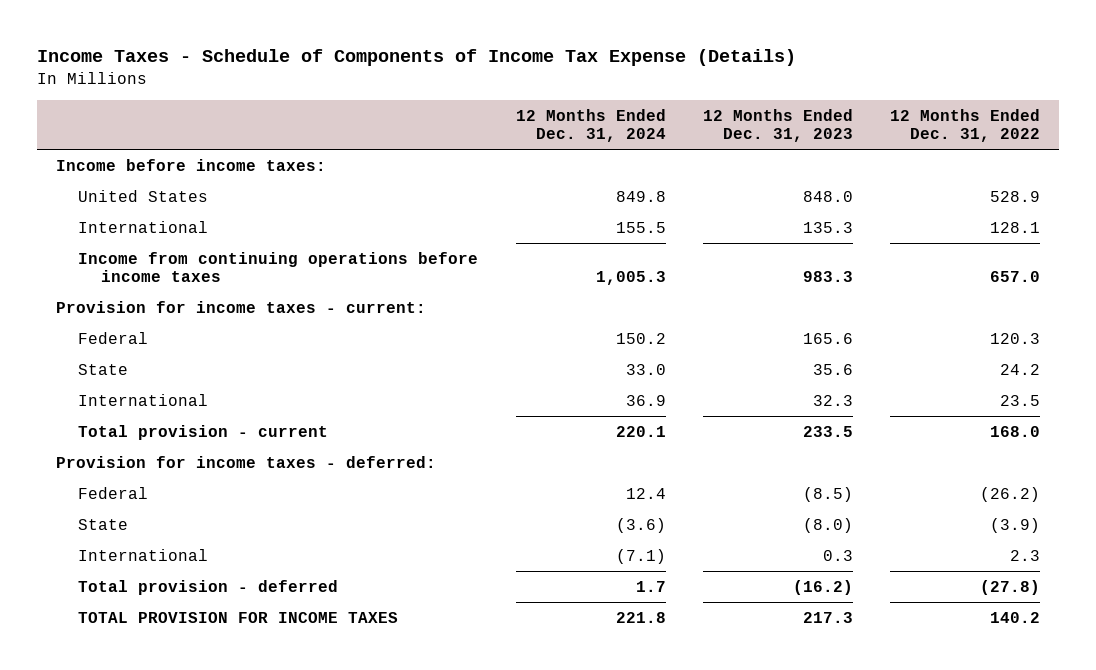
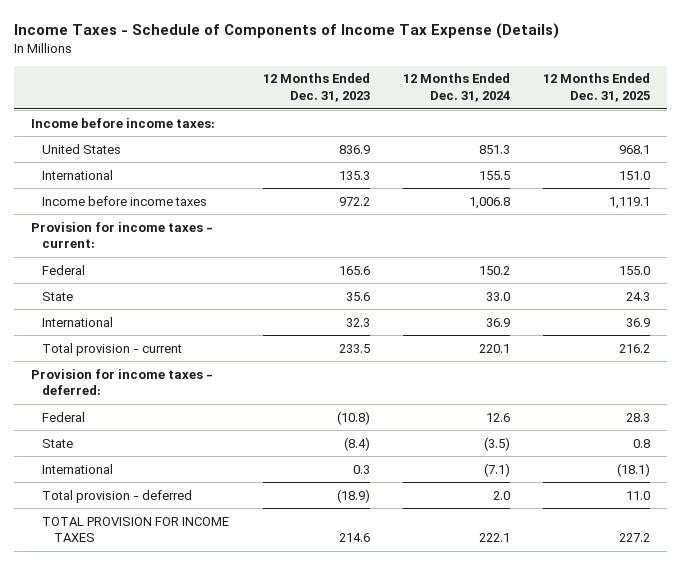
- | 12 Months Ended Dec. 31, 2024 | 12 Months Ended Dec. 31, 2023 | 12 Months Ended Dec. 31, 2022
+ | 12 Months Ended Dec. 31, 2023 | 12 Months Ended Dec. 31, 2024 | 12 Months Ended Dec. 31, 2025
- United States | 849.8 | 848.0 | 528.9
+ United States | 836.9 | 851.3 | 968.1
- Income from continuing operations before income taxes | 1,005.3 | 983.3 | 657.0
+ Income before income taxes | 972.2 | 1,006.8 | 1,119.1
- Federal | 12.4 | (8.5) | (26.2)
- State | (3.6) | (8.0) | (3.9)
+ Federal | (10.8) | 12.6 | 28.3
+ State | (8.4) | (3.5) | 0.8
- Total provision - deferred | 1.7 | (16.2) | (27.8)
- TOTAL PROVISION FOR INCOME TAXES | 221.8 | 217.3 | 140.2
+ Total provision - deferred | (18.9) | 2.0 | 11.0
+ TOTAL PROVISION FOR INCOME TAXES | 214.6 | 222.1 | 227.2

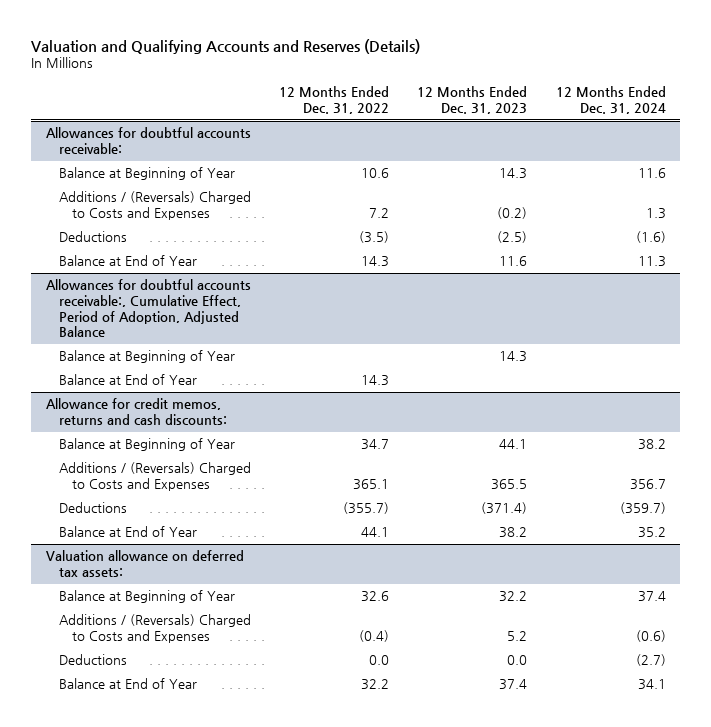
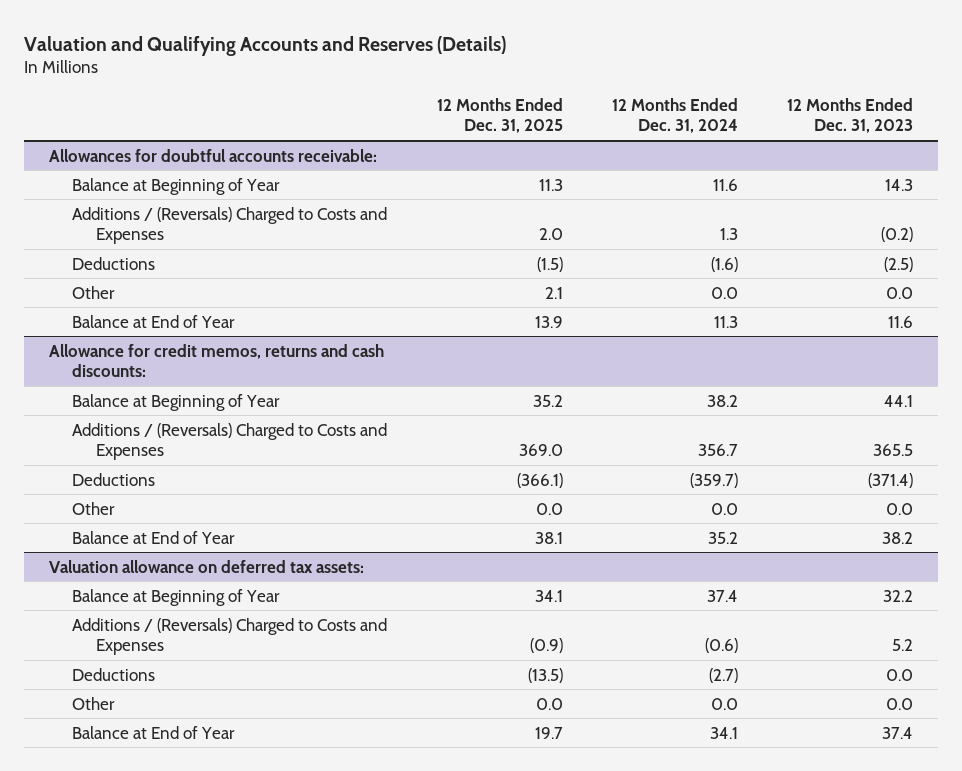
- | 12 Months Ended Dec. 31, 2022 | 12 Months Ended Dec. 31, 2023 | 12 Months Ended Dec. 31, 2024
+ | 12 Months Ended Dec. 31, 2025 | 12 Months Ended Dec. 31, 2024 | 12 Months Ended Dec. 31, 2023
@ Allowances for doubtful accounts receivable:
+ Other | 2.1 | 0.0 | 0.0
- Allowances for doubtful accounts receivable:, Cumulative Effect, Period of Adoption, Adjusted Balance
- Balance at Beginning of Year | | 14.3 |
- Balance at End of Year | 14.3 | |
@ Allowance for credit memos, returns and cash discounts:
+ Other | 0.0 | 0.0 | 0.0
@ Valuation allowance on deferred tax assets:
+ Other | 0.0 | 0.0 | 0.0

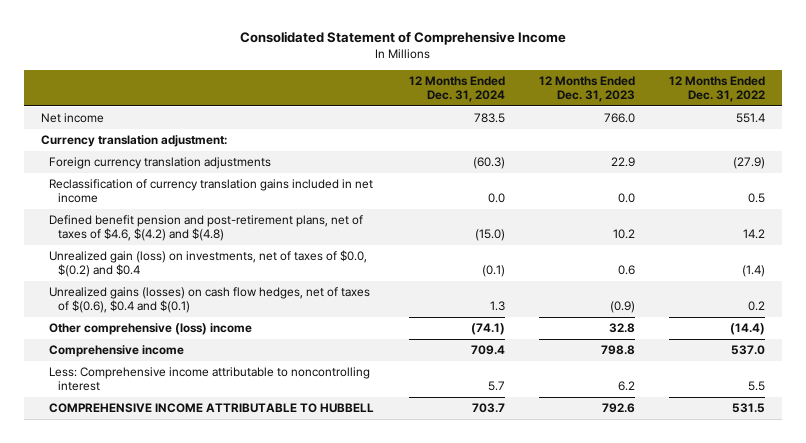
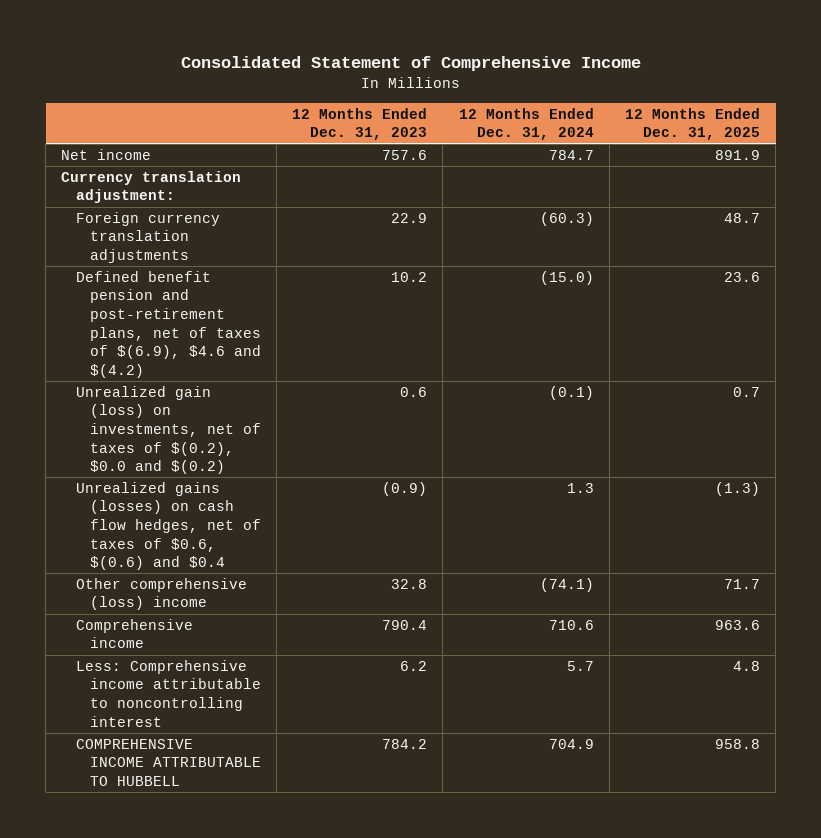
- | 12 Months Ended Dec. 31, 2024 | 12 Months Ended Dec. 31, 2023 | 12 Months Ended Dec. 31, 2022
+ | 12 Months Ended Dec. 31, 2023 | 12 Months Ended Dec. 31, 2024 | 12 Months Ended Dec. 31, 2025
- Net income | 783.5 | 766.0 | 551.4
+ Net income | 757.6 | 784.7 | 891.9
- Reclassification of currency translation gains included in net income | 0.0 | 0.0 | 0.5
- Defined benefit pension and post-retirement plans, net of taxes of $4.6, $(4.2) and $(4.8) | (15.0) | 10.2 | 14.2
- Unrealized gain (loss) on investments, net of taxes of $0.0, $(0.2) and $0.4 | (0.1) | 0.6 | (1.4)
- Unrealized gains (losses) on cash flow hedges, net of taxes of $(0.6), $0.4 and $(0.1) | 1.3 | (0.9) | 0.2
+ Defined benefit pension and post-retirement plans, net of taxes of $(6.9), $4.6 and $(4.2) | 10.2 | (15.0) | 23.6
+ Unrealized gain (loss) on investments, net of taxes of $(0.2), $0.0 and $(0.2) | 0.6 | (0.1) | 0.7
+ Unrealized gains (losses) on cash flow hedges, net of taxes of $0.6, $(0.6) and $0.4 | (0.9) | 1.3 | (1.3)
- Comprehensive income | 709.4 | 798.8 | 537.0
+ Comprehensive income | 790.4 | 710.6 | 963.6
- COMPREHENSIVE INCOME ATTRIBUTABLE TO HUBBELL | 703.7 | 792.6 | 531.5
+ COMPREHENSIVE INCOME ATTRIBUTABLE TO HUBBELL | 784.2 | 704.9 | 958.8

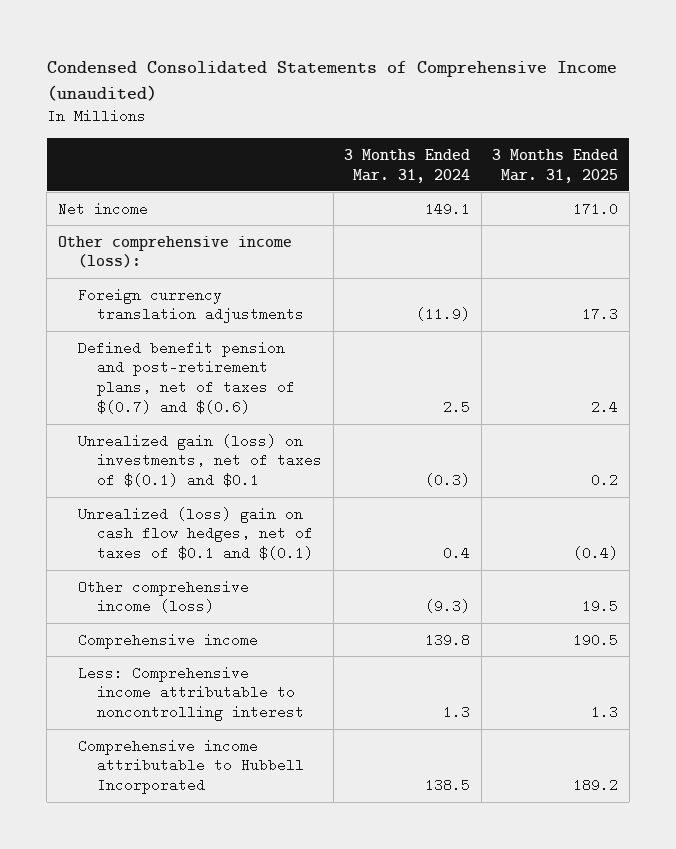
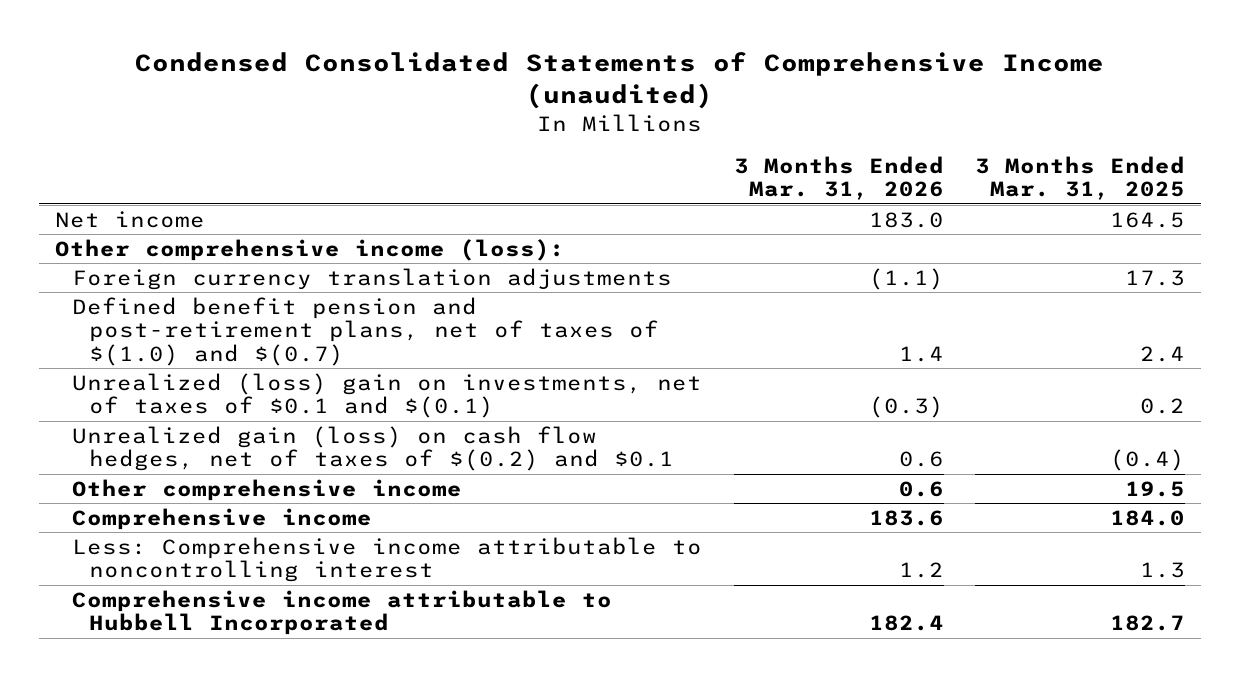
- | 3 Months Ended Mar. 31, 2024 | 3 Months Ended Mar. 31, 2025
+ | 3 Months Ended Mar. 31, 2026 | 3 Months Ended Mar. 31, 2025
- Net income | 149.1 | 171.0
+ Net income | 183.0 | 164.5
- Defined benefit pension and post-retirement plans, net of taxes of $(0.7) and $(0.6) | 2.5 | 2.4
- Unrealized gain (loss) on investments, net of taxes of $(0.1) and $0.1 | (0.3) | 0.2
- Unrealized (loss) gain on cash flow hedges, net of taxes of $0.1 and $(0.1) | 0.4 | (0.4)
- Other comprehensive income (loss) | (9.3) | 19.5
- Comprehensive income | 139.8 | 190.5
+ Defined benefit pension and post-retirement plans, net of taxes of $(1.0) and $(0.7) | 1.4 | 2.4
+ Unrealized (loss) gain on investments, net of taxes of $0.1 and $(0.1) | (0.3) | 0.2
+ Unrealized gain (loss) on cash flow hedges, net of taxes of $(0.2) and $0.1 | 0.6 | (0.4)
+ Other comprehensive income | 0.6 | 19.5
+ Comprehensive income | 183.6 | 184.0
- Comprehensive income attributable to Hubbell Incorporated | 138.5 | 189.2
+ Comprehensive income attributable to Hubbell Incorporated | 182.4 | 182.7

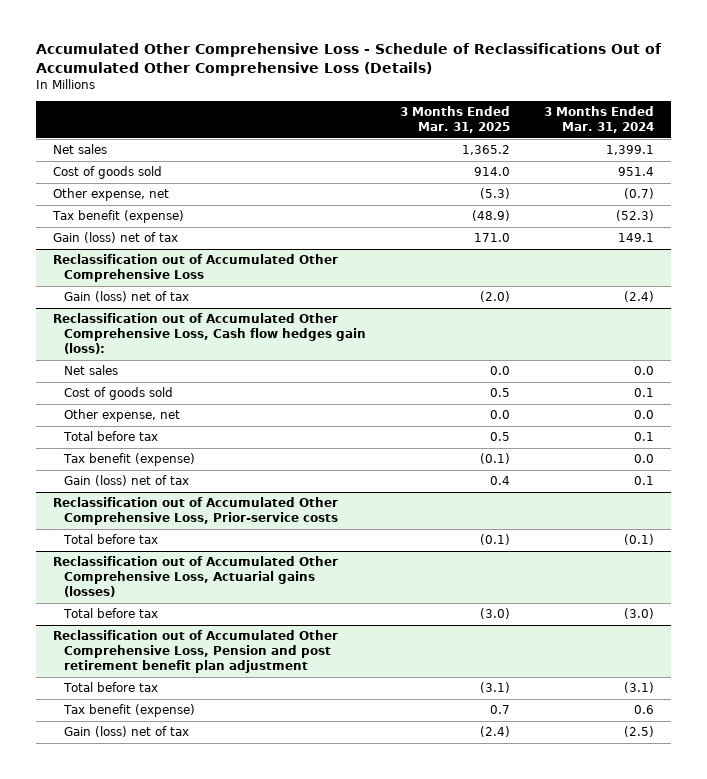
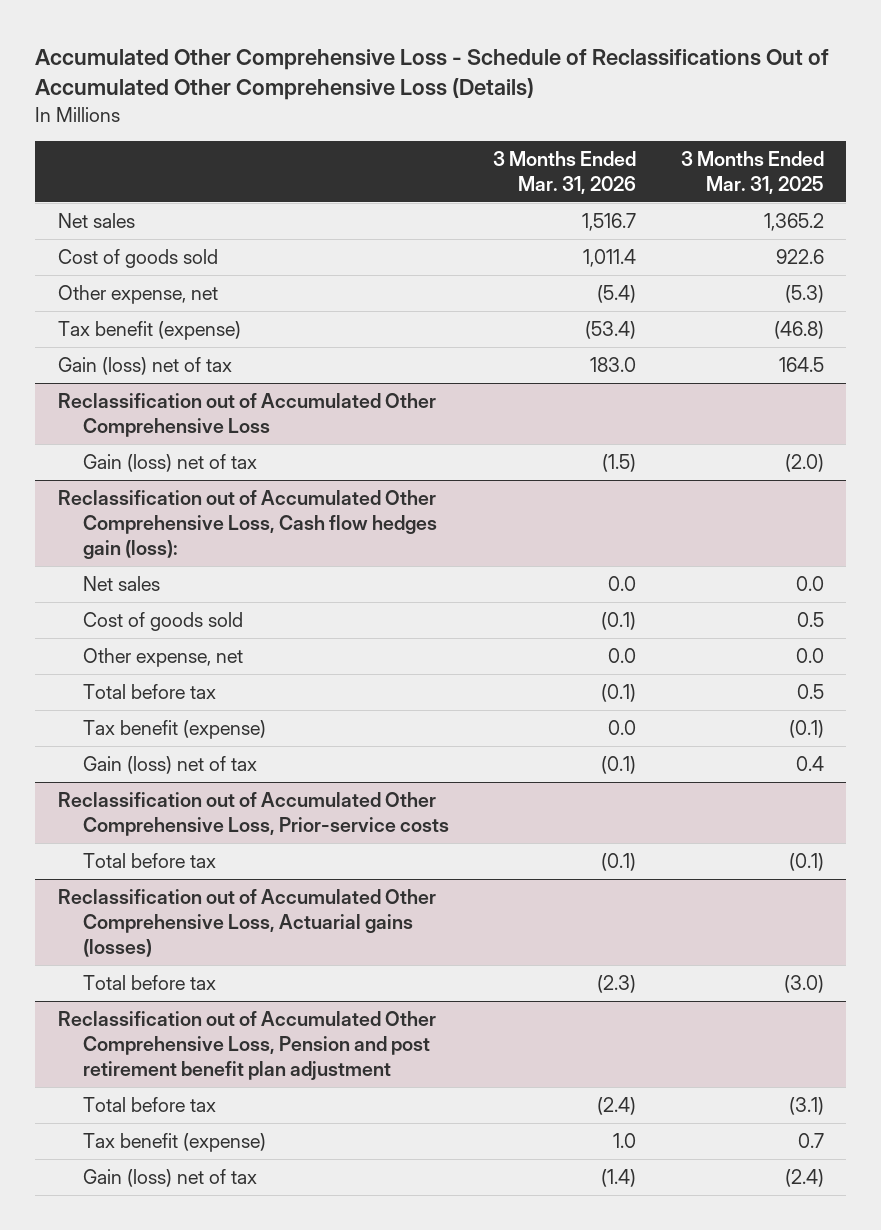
- | 3 Months Ended Mar. 31, 2025 | 3 Months Ended Mar. 31, 2024
+ | 3 Months Ended Mar. 31, 2026 | 3 Months Ended Mar. 31, 2025
- Cost of goods sold | 914.0 | 951.4
+ Cost of goods sold | 1,011.4 | 922.6
- Tax benefit (expense) | (48.9) | (52.3)
- Gain (loss) net of tax | 171.0 | 149.1
+ Tax benefit (expense) | (53.4) | (46.8)
+ Gain (loss) net of tax | 183.0 | 164.5

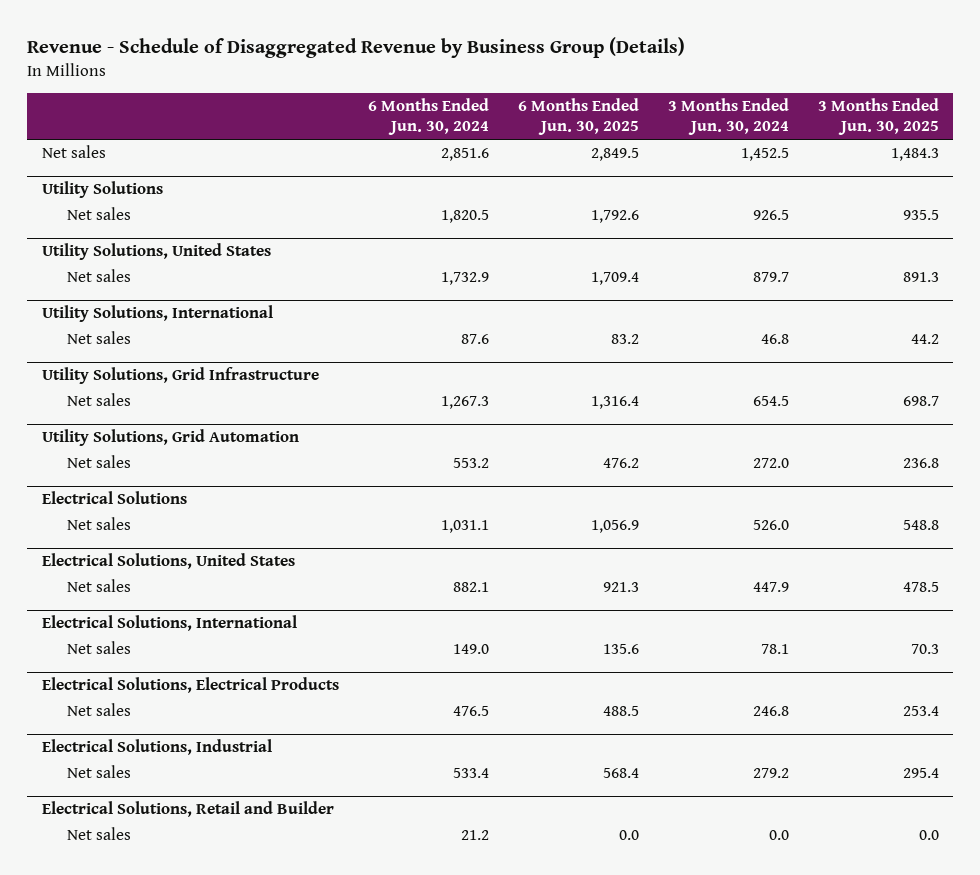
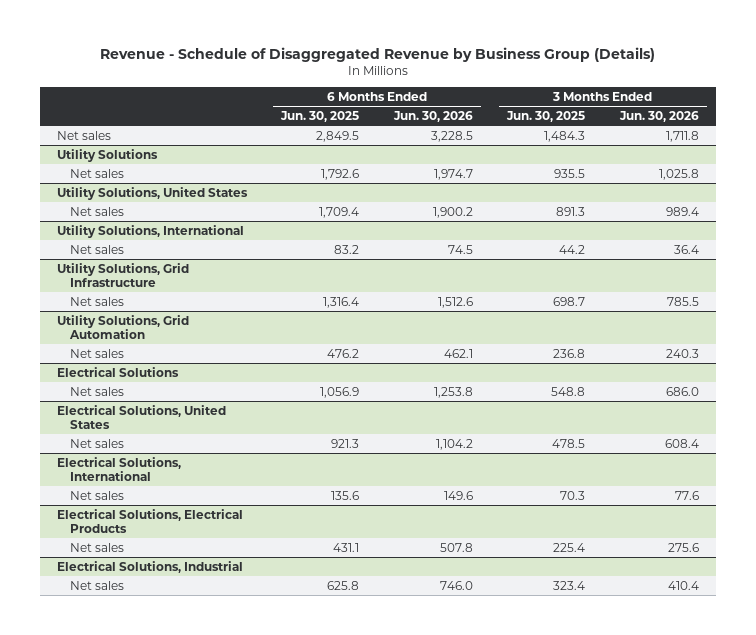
- | 6 Months Ended Jun. 30, 2024 | 6 Months Ended Jun. 30, 2025 | 3 Months Ended Jun. 30, 2024 | 3 Months Ended Jun. 30, 2025
+ | 6 Months Ended Jun. 30, 2025 | 6 Months Ended Jun. 30, 2026 | 3 Months Ended Jun. 30, 2025 | 3 Months Ended Jun. 30, 2026
@ Electrical Solutions, Electrical Products
- Net sales | 476.5 | 488.5 | 246.8 | 253.4
+ Net sales | 431.1 | 507.8 | 225.4 | 275.6
@ Electrical Solutions, Industrial
- Net sales | 533.4 | 568.4 | 279.2 | 295.4
- Electrical Solutions, Retail and Builder
- Net sales | 21.2 | 0.0 | 0.0 | 0.0
@ Electrical Solutions, Industrial
+ Net sales | 625.8 | 746.0 | 323.4 | 410.4

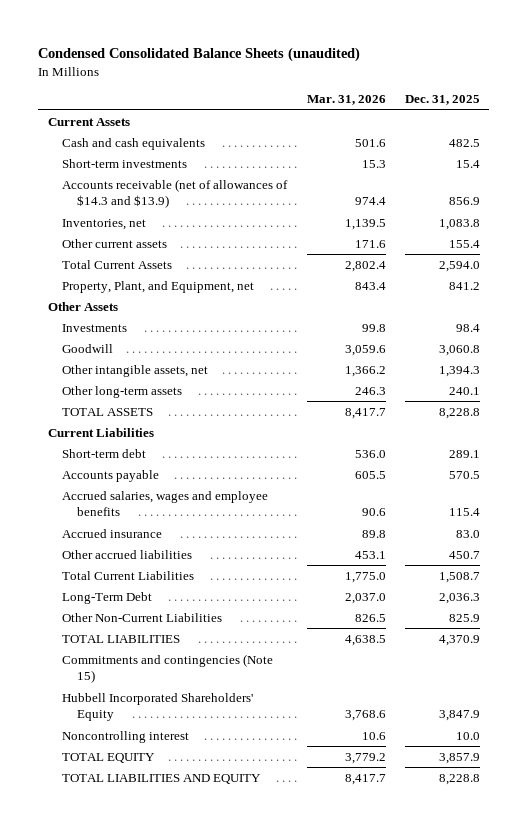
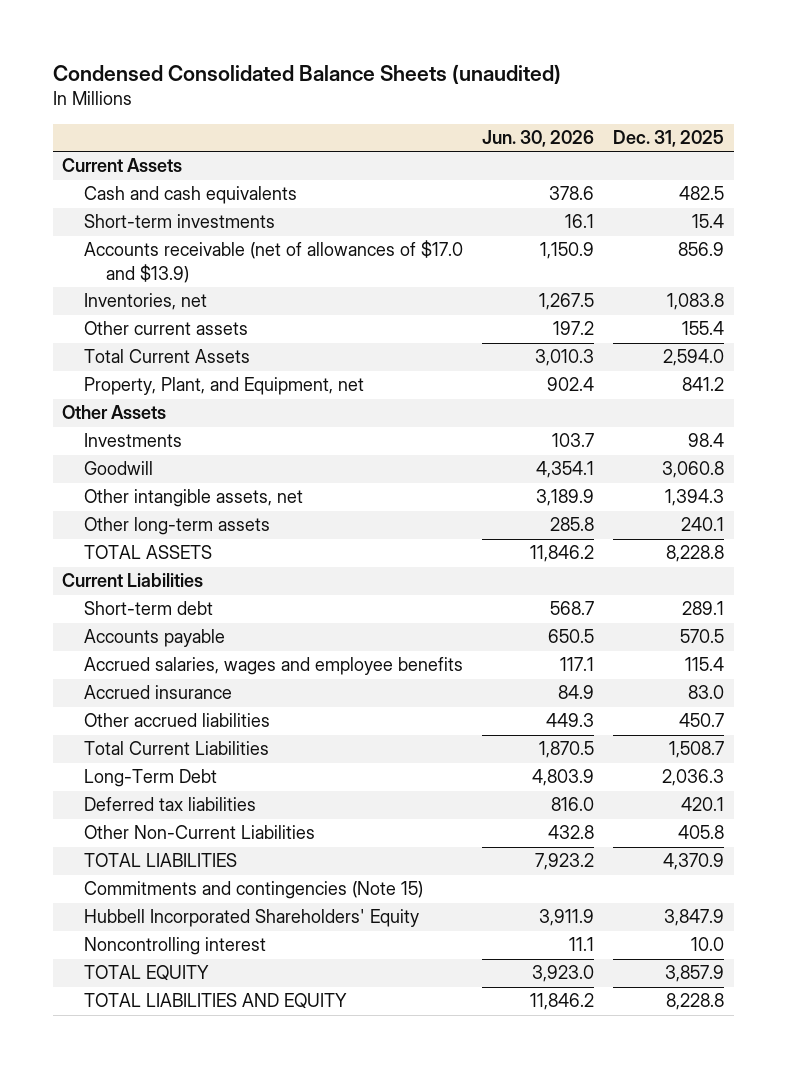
- | Mar. 31, 2026 | Dec. 31, 2025
+ | Jun. 30, 2026 | Dec. 31, 2025
- Accounts receivable (net of allowances of $14.3 and $13.9) | 974.4 | 856.9
+ Accounts receivable (net of allowances of $17.0 and $13.9) | 1,150.9 | 856.9
- Other Non-Current Liabilities | 826.5 | 825.9
+ Deferred tax liabilities | 816.0 | 420.1
+ Other Non-Current Liabilities | 432.8 | 405.8

